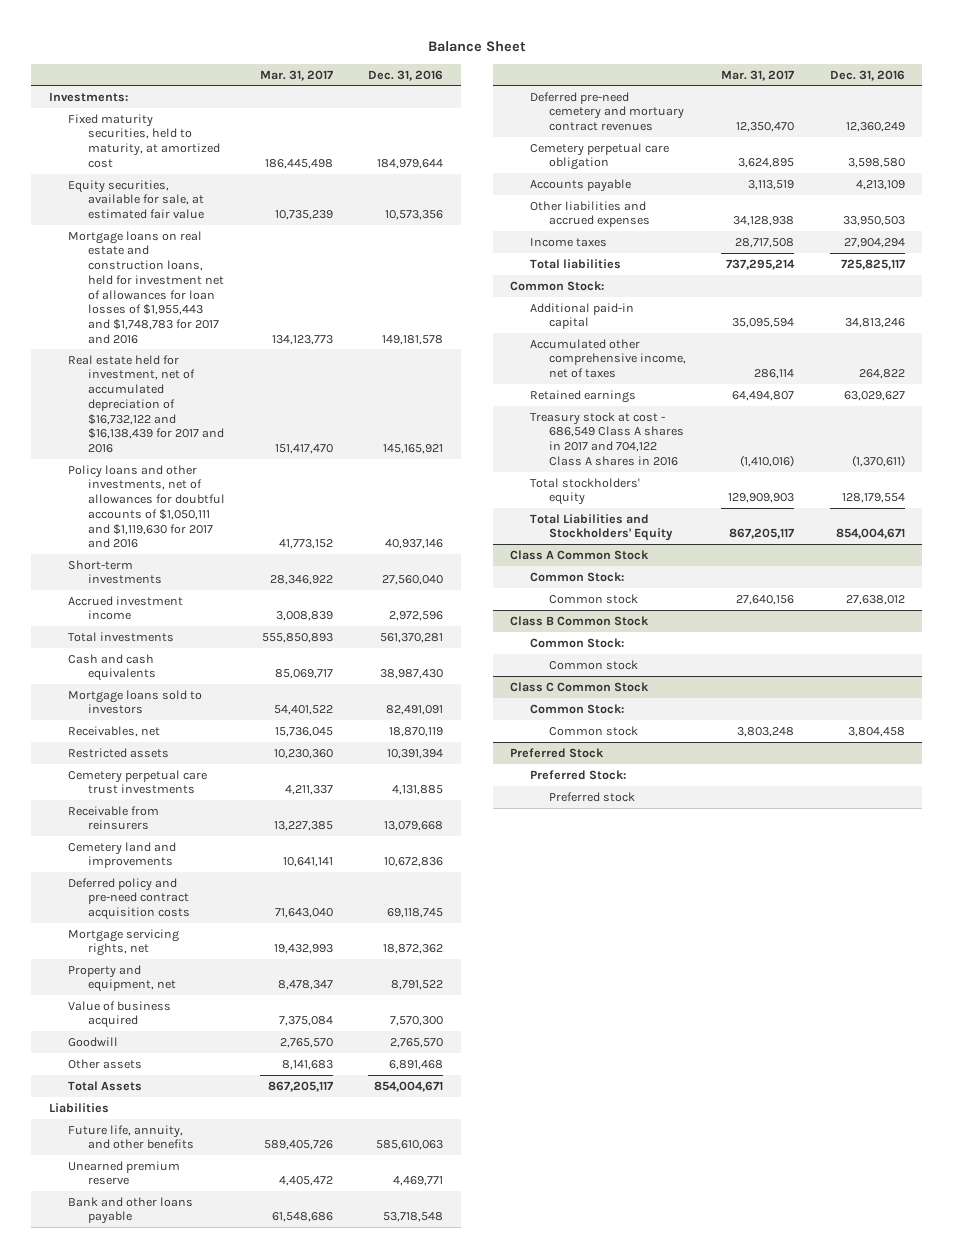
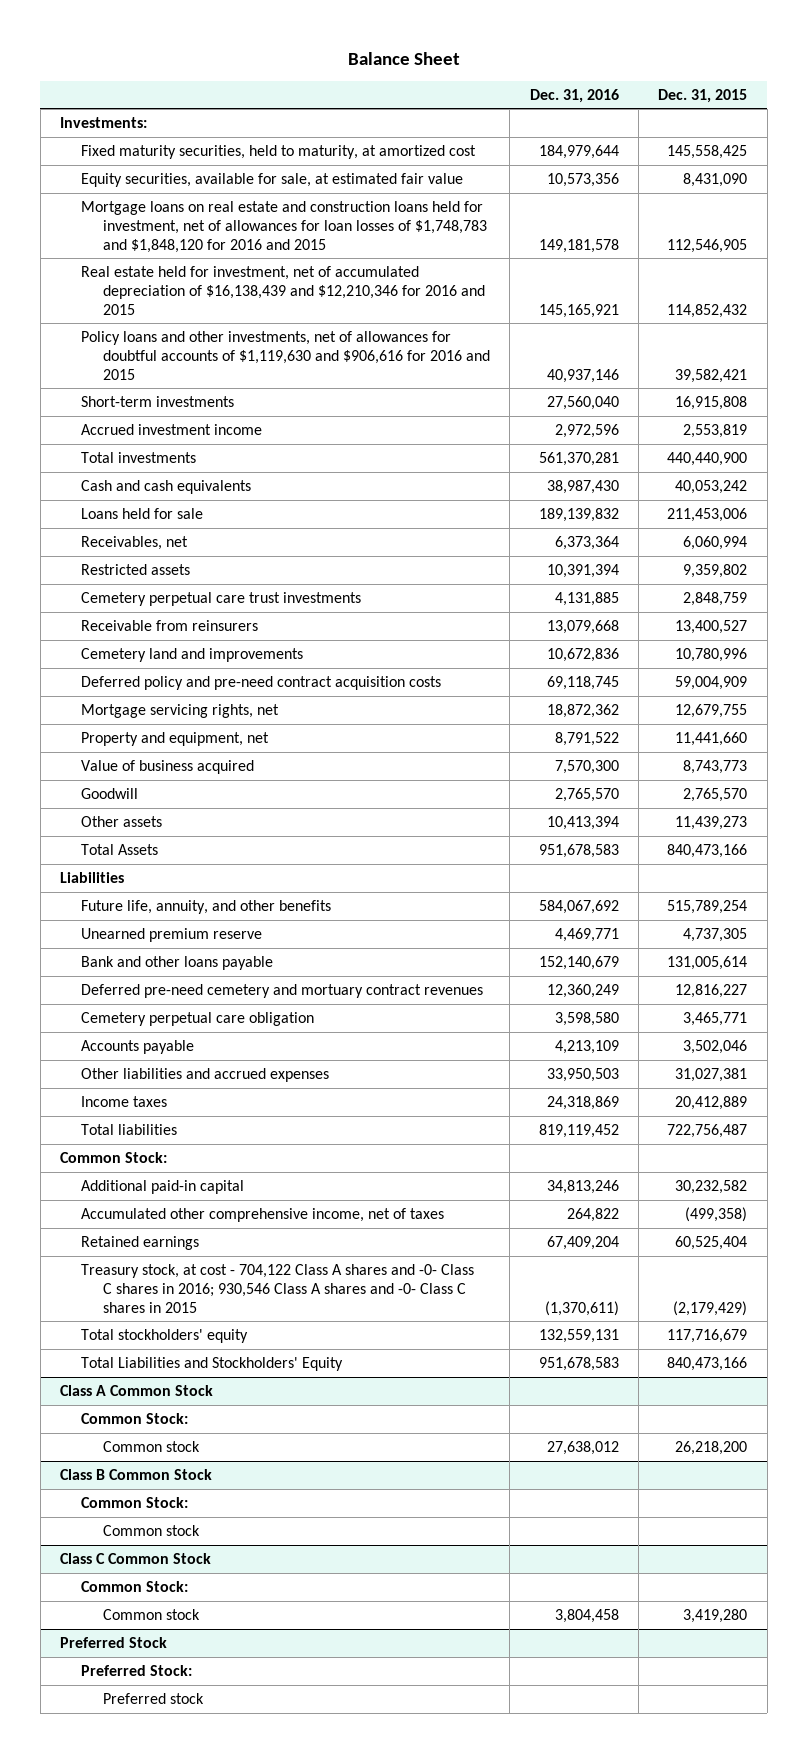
- | Mar. 31, 2017 | Dec. 31, 2016
+ | Dec. 31, 2016 | Dec. 31, 2015
- Mortgage loans on real estate and construction loans, held for investment net of allowances for loan losses of $1,955,443 and $1,748,783 for 2017 and 2016 | 134,123,773 | 149,181,578
- Real estate held for investment, net of accumulated depreciation of $16,732,122 and $16,138,439 for 2017 and 2016 | 151,417,470 | 145,165,921
- Policy loans and other investments, net of allowances for doubtful accounts of $1,050,111 and $1,119,630 for 2017 and 2016 | 41,773,152 | 40,937,146
+ Mortgage loans on real estate and construction loans held for investment, net of allowances for loan losses of $1,748,783 and $1,848,120 for 2016 and 2015 | 149,181,578 | 112,546,905
+ Real estate held for investment, net of accumulated depreciation of $16,138,439 and $12,210,346 for 2016 and 2015 | 145,165,921 | 114,852,432
+ Policy loans and other investments, net of allowances for doubtful accounts of $1,119,630 and $906,616 for 2016 and 2015 | 40,937,146 | 39,582,421
- Mortgage loans sold to investors | 54,401,522 | 82,491,091
- Receivables, net | 15,736,045 | 18,870,119
+ Loans held for sale | 189,139,832 | 211,453,006
+ Receivables, net | 6,373,364 | 6,060,994
- Other assets | 8,141,683 | 6,891,468
- Total Assets | 867,205,117 | 854,004,671
+ Other assets | 10,413,394 | 11,439,273
+ Total Assets | 951,678,583 | 840,473,166
- Future life, annuity, and other benefits | 589,405,726 | 585,610,063
+ Future life, annuity, and other benefits | 584,067,692 | 515,789,254
- Bank and other loans payable | 61,548,686 | 53,718,548
+ Bank and other loans payable | 152,140,679 | 131,005,614
- Income taxes | 28,717,508 | 27,904,294
- Total liabilities | 737,295,214 | 725,825,117
+ Income taxes | 24,318,869 | 20,412,889
+ Total liabilities | 819,119,452 | 722,756,487
- Retained earnings | 64,494,807 | 63,029,627
- Treasury stock at cost - 686,549 Class A shares in 2017 and 704,122 Class A shares in 2016 | (1,410,016) | (1,370,611)
- Total stockholders' equity | 129,909,903 | 128,179,554
- Total Liabilities and Stockholders' Equity | 867,205,117 | 854,004,671
+ Retained earnings | 67,409,204 | 60,525,404
+ Treasury stock, at cost - 704,122 Class A shares and -0- Class C shares in 2016; 930,546 Class A shares and -0- Class C shares in 2015 | (1,370,611) | (2,179,429)
+ Total stockholders' equity | 132,559,131 | 117,716,679
+ Total Liabilities and Stockholders' Equity | 951,678,583 | 840,473,166

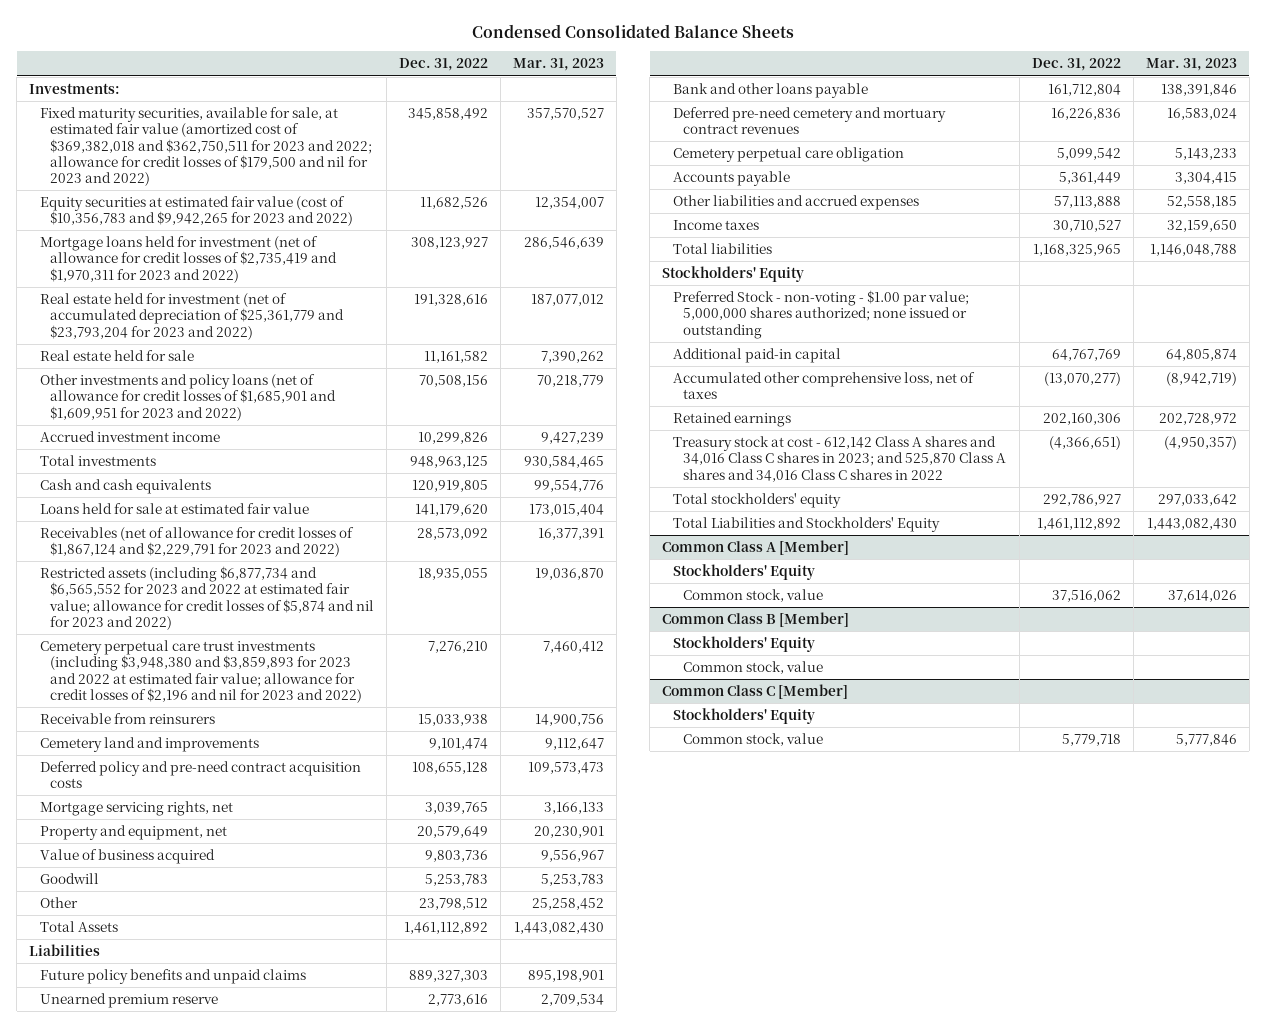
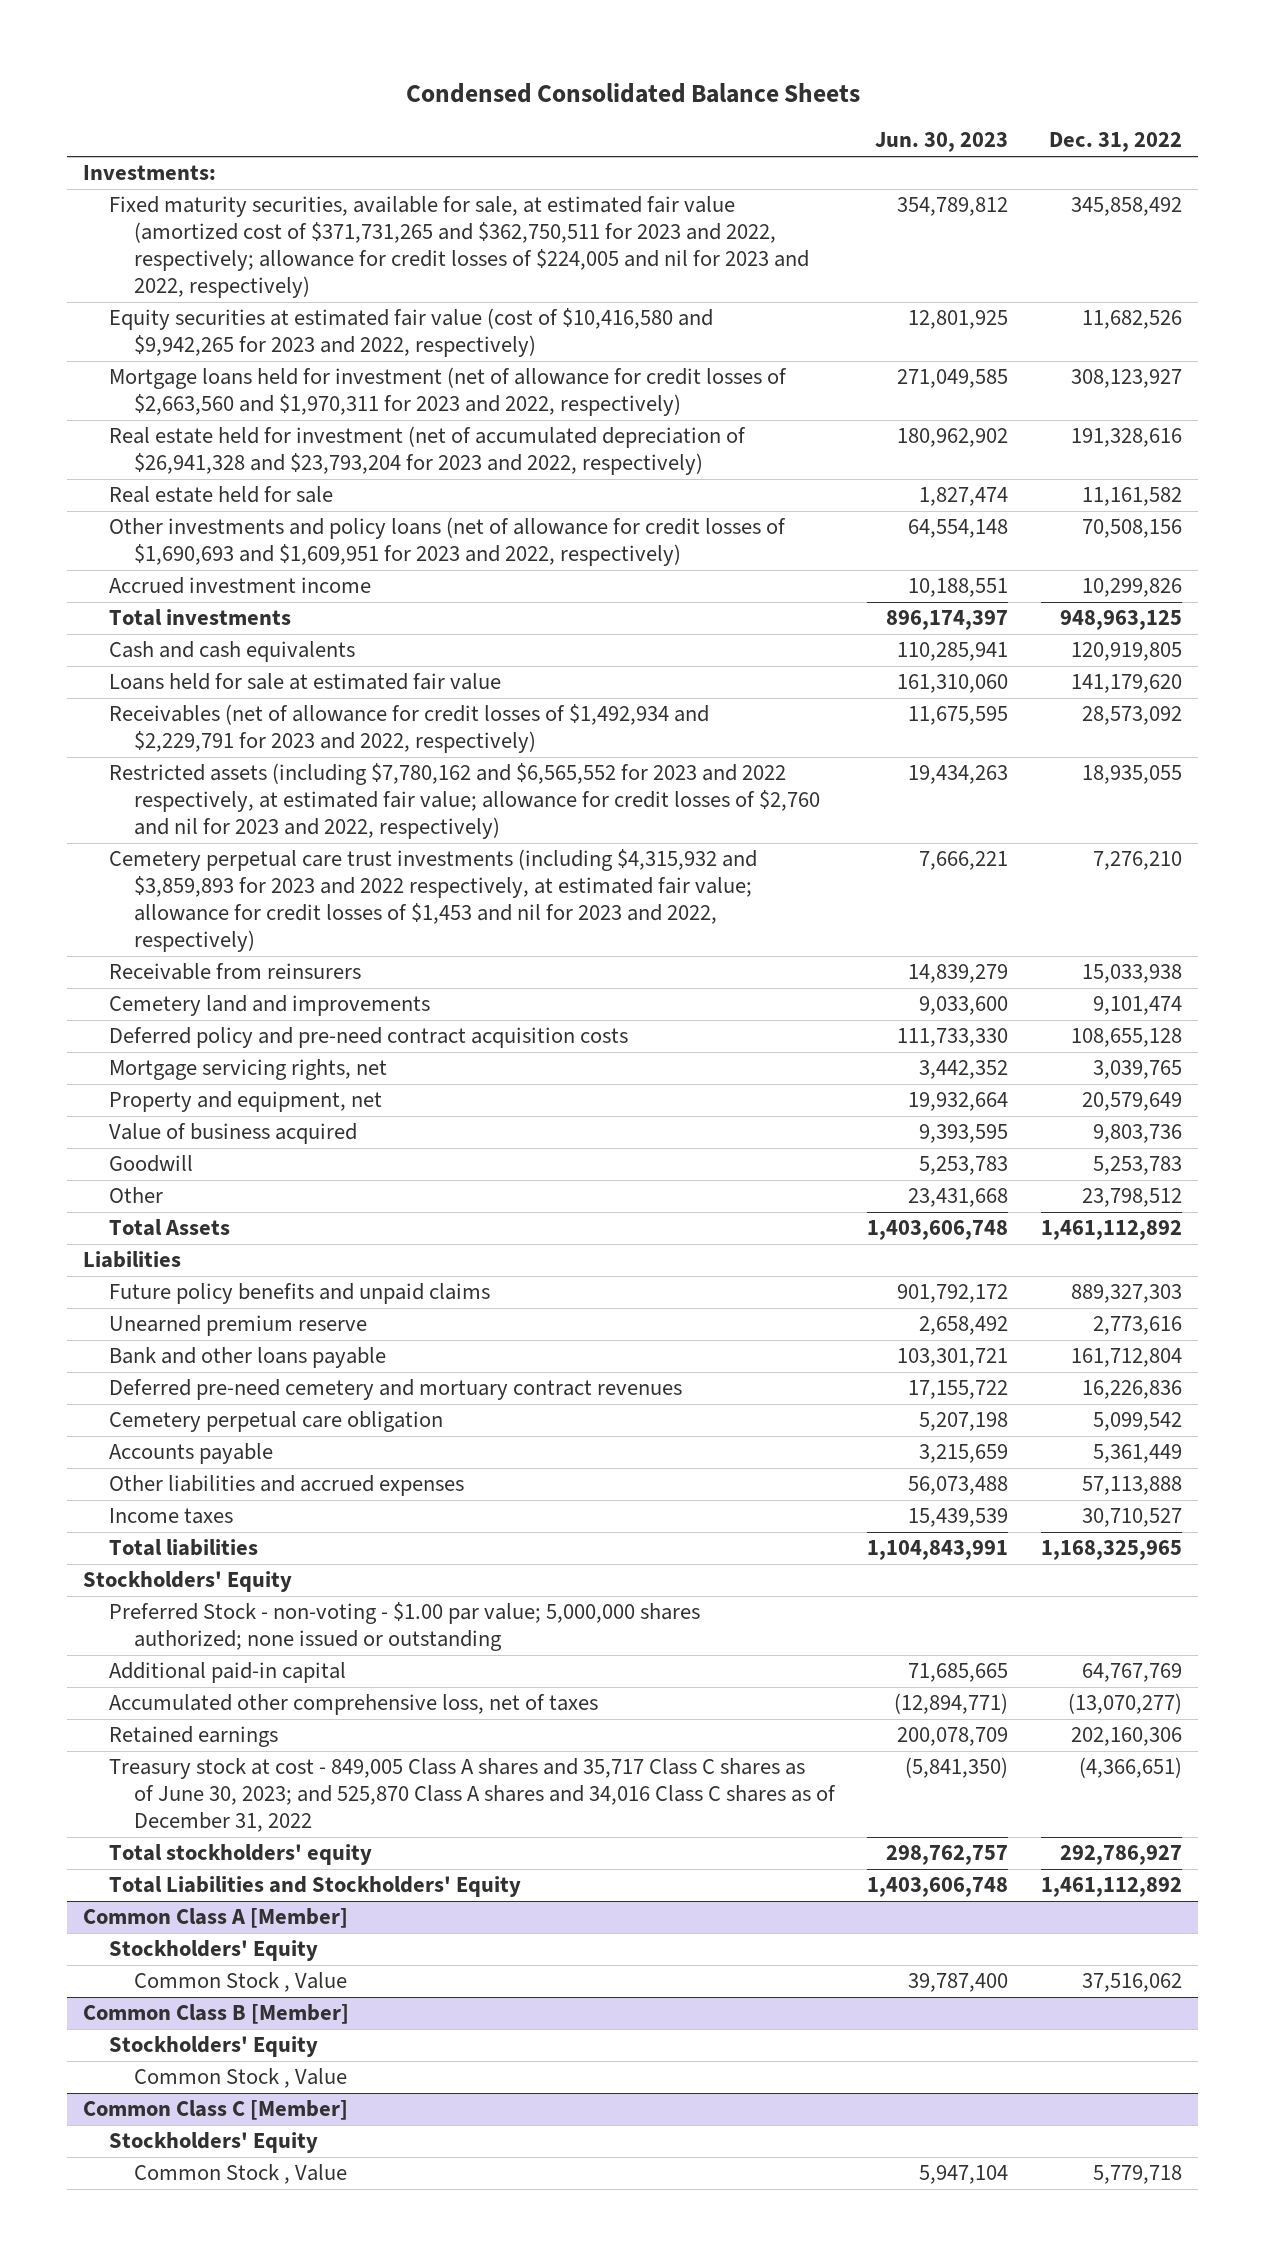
- | Dec. 31, 2022 | Mar. 31, 2023
+ | Jun. 30, 2023 | Dec. 31, 2022
- Fixed maturity securities, available for sale, at estimated fair value (amortized cost of $369,382,018 and $362,750,511 for 2023 and 2022; allowance for credit losses of $179,500 and nil for 2023 and 2022) | 345,858,492 | 357,570,527
- Equity securities at estimated fair value (cost of $10,356,783 and $9,942,265 for 2023 and 2022) | 11,682,526 | 12,354,007
- Mortgage loans held for investment (net of allowance for credit losses of $2,735,419 and $1,970,311 for 2023 and 2022) | 308,123,927 | 286,546,639
- Real estate held for investment (net of accumulated depreciation of $25,361,779 and $23,793,204 for 2023 and 2022) | 191,328,616 | 187,077,012
+ Fixed maturity securities, available for sale, at estimated fair value (amortized cost of $371,731,265 and $362,750,511 for 2023 and 2022, respectively; allowance for credit losses of $224,005 and nil for 2023 and 2022, respectively) | 354,789,812 | 345,858,492
+ Equity securities at estimated fair value (cost of $10,416,580 and $9,942,265 for 2023 and 2022, respectively) | 12,801,925 | 11,682,526
+ Mortgage loans held for investment (net of allowance for credit losses of $2,663,560 and $1,970,311 for 2023 and 2022, respectively) | 271,049,585 | 308,123,927
+ Real estate held for investment (net of accumulated depreciation of $26,941,328 and $23,793,204 for 2023 and 2022, respectively) | 180,962,902 | 191,328,616
- Other investments and policy loans (net of allowance for credit losses of $1,685,901 and $1,609,951 for 2023 and 2022) | 70,508,156 | 70,218,779
+ Other investments and policy loans (net of allowance for credit losses of $1,690,693 and $1,609,951 for 2023 and 2022, respectively) | 64,554,148 | 70,508,156
- Receivables (net of allowance for credit losses of $1,867,124 and $2,229,791 for 2023 and 2022) | 28,573,092 | 16,377,391
- Restricted assets (including $6,877,734 and $6,565,552 for 2023 and 2022 at estimated fair value; allowance for credit losses of $5,874 and nil for 2023 and 2022) | 18,935,055 | 19,036,870
- Cemetery perpetual care trust investments (including $3,948,380 and $3,859,893 for 2023 and 2022 at estimated fair value; allowance for credit losses of $2,196 and nil for 2023 and 2022) | 7,276,210 | 7,460,412
+ Receivables (net of allowance for credit losses of $1,492,934 and $2,229,791 for 2023 and 2022, respectively) | 11,675,595 | 28,573,092
+ Restricted assets (including $7,780,162 and $6,565,552 for 2023 and 2022 respectively, at estimated fair value; allowance for credit losses of $2,760 and nil for 2023 and 2022, respectively) | 19,434,263 | 18,935,055
+ Cemetery perpetual care trust investments (including $4,315,932 and $3,859,893 for 2023 and 2022 respectively, at estimated fair value; allowance for credit losses of $1,453 and nil for 2023 and 2022, respectively) | 7,666,221 | 7,276,210
- Treasury stock at cost - 612,142 Class A shares and 34,016 Class C shares in 2023; and 525,870 Class A shares and 34,016 Class C shares in 2022 | (4,366,651) | (4,950,357)
+ Treasury stock at cost - 849,005 Class A shares and 35,717 Class C shares as of June 30, 2023; and 525,870 Class A shares and 34,016 Class C shares as of December 31, 2022 | (5,841,350) | (4,366,651)
@ Common Class A [Member]
- Common stock, value | 37,516,062 | 37,614,026
+ Common Stock , Value | 39,787,400 | 37,516,062
@ Common Class B [Member]
- Common stock, value
+ Common Stock , Value
@ Common Class C [Member]
- Common stock, value | 5,779,718 | 5,777,846
+ Common Stock , Value | 5,947,104 | 5,779,718

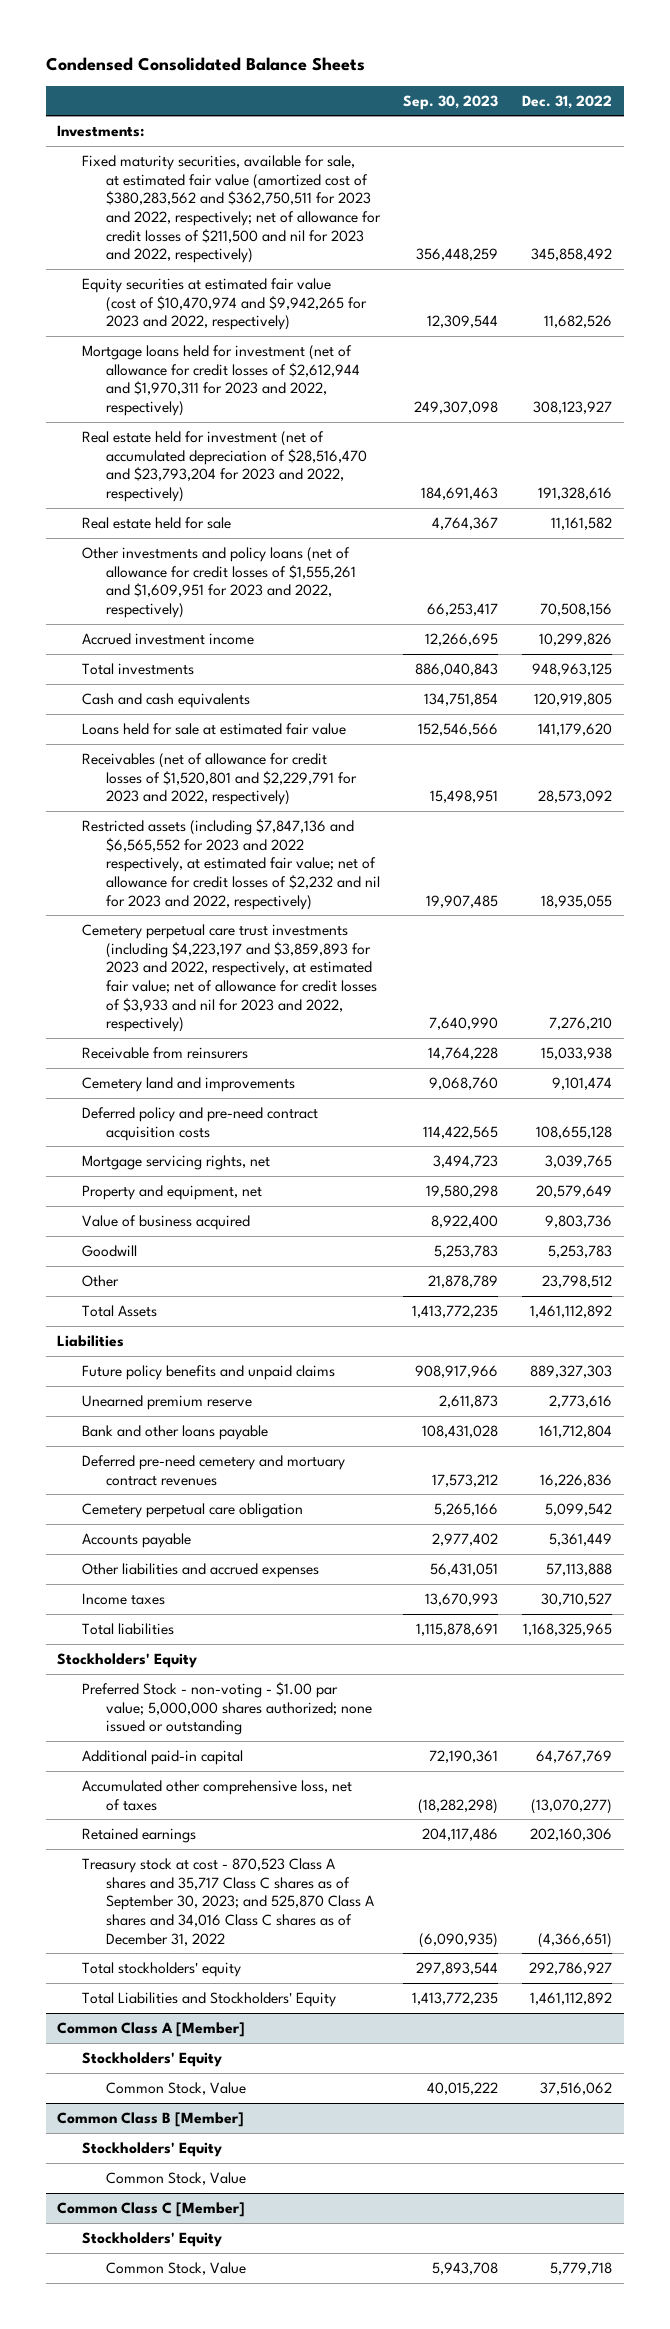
- | Jun. 30, 2023 | Dec. 31, 2022
+ | Sep. 30, 2023 | Dec. 31, 2022
- Fixed maturity securities, available for sale, at estimated fair value (amortized cost of $371,731,265 and $362,750,511 for 2023 and 2022, respectively; allowance for credit losses of $224,005 and nil for 2023 and 2022, respectively) | 354,789,812 | 345,858,492
- Equity securities at estimated fair value (cost of $10,416,580 and $9,942,265 for 2023 and 2022, respectively) | 12,801,925 | 11,682,526
- Mortgage loans held for investment (net of allowance for credit losses of $2,663,560 and $1,970,311 for 2023 and 2022, respectively) | 271,049,585 | 308,123,927
- Real estate held for investment (net of accumulated depreciation of $26,941,328 and $23,793,204 for 2023 and 2022, respectively) | 180,962,902 | 191,328,616
+ Fixed maturity securities, available for sale, at estimated fair value (amortized cost of $380,283,562 and $362,750,511 for 2023 and 2022, respectively; net of allowance for credit losses of $211,500 and nil for 2023 and 2022, respectively) | 356,448,259 | 345,858,492
+ Equity securities at estimated fair value (cost of $10,470,974 and $9,942,265 for 2023 and 2022, respectively) | 12,309,544 | 11,682,526
+ Mortgage loans held for investment (net of allowance for credit losses of $2,612,944 and $1,970,311 for 2023 and 2022, respectively) | 249,307,098 | 308,123,927
+ Real estate held for investment (net of accumulated depreciation of $28,516,470 and $23,793,204 for 2023 and 2022, respectively) | 184,691,463 | 191,328,616
- Other investments and policy loans (net of allowance for credit losses of $1,690,693 and $1,609,951 for 2023 and 2022, respectively) | 64,554,148 | 70,508,156
+ Other investments and policy loans (net of allowance for credit losses of $1,555,261 and $1,609,951 for 2023 and 2022, respectively) | 66,253,417 | 70,508,156
- Receivables (net of allowance for credit losses of $1,492,934 and $2,229,791 for 2023 and 2022, respectively) | 11,675,595 | 28,573,092
- Restricted assets (including $7,780,162 and $6,565,552 for 2023 and 2022 respectively, at estimated fair value; allowance for credit losses of $2,760 and nil for 2023 and 2022, respectively) | 19,434,263 | 18,935,055
- Cemetery perpetual care trust investments (including $4,315,932 and $3,859,893 for 2023 and 2022 respectively, at estimated fair value; allowance for credit losses of $1,453 and nil for 2023 and 2022, respectively) | 7,666,221 | 7,276,210
+ Receivables (net of allowance for credit losses of $1,520,801 and $2,229,791 for 2023 and 2022, respectively) | 15,498,951 | 28,573,092
+ Restricted assets (including $7,847,136 and $6,565,552 for 2023 and 2022 respectively, at estimated fair value; net of allowance for credit losses of $2,232 and nil for 2023 and 2022, respectively) | 19,907,485 | 18,935,055
+ Cemetery perpetual care trust investments (including $4,223,197 and $3,859,893 for 2023 and 2022, respectively, at estimated fair value; net of allowance for credit losses of $3,933 and nil for 2023 and 2022, respectively) | 7,640,990 | 7,276,210
- Treasury stock at cost - 849,005 Class A shares and 35,717 Class C shares as of June 30, 2023; and 525,870 Class A shares and 34,016 Class C shares as of December 31, 2022 | (5,841,350) | (4,366,651)
+ Treasury stock at cost - 870,523 Class A shares and 35,717 Class C shares as of September 30, 2023; and 525,870 Class A shares and 34,016 Class C shares as of December 31, 2022 | (6,090,935) | (4,366,651)
@ Common Class A [Member]
- Common Stock , Value | 39,787,400 | 37,516,062
+ Common Stock, Value | 40,015,222 | 37,516,062
@ Common Class B [Member]
- Common Stock , Value
+ Common Stock, Value
@ Common Class C [Member]
- Common Stock , Value | 5,947,104 | 5,779,718
+ Common Stock, Value | 5,943,708 | 5,779,718

